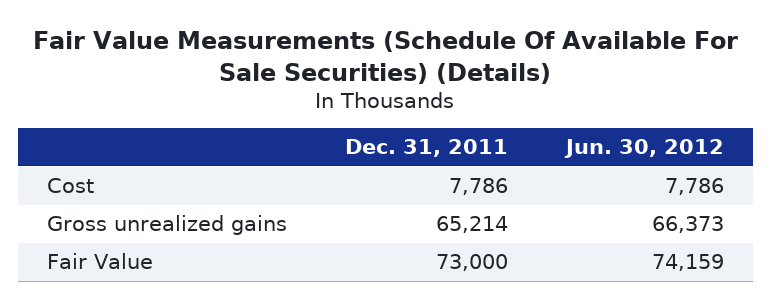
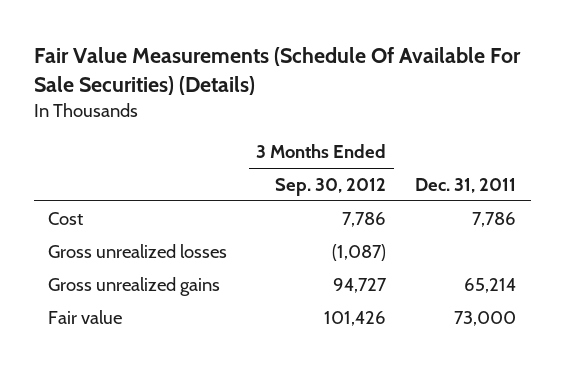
- | Dec. 31, 2011 | Jun. 30, 2012
+ | 3 Months Ended Sep. 30, 2012 | Dec. 31, 2011
+ Gross unrealized losses | (1,087) |
- Fair Value | 73,000 | 74,159
+ Fair value | 101,426 | 73,000

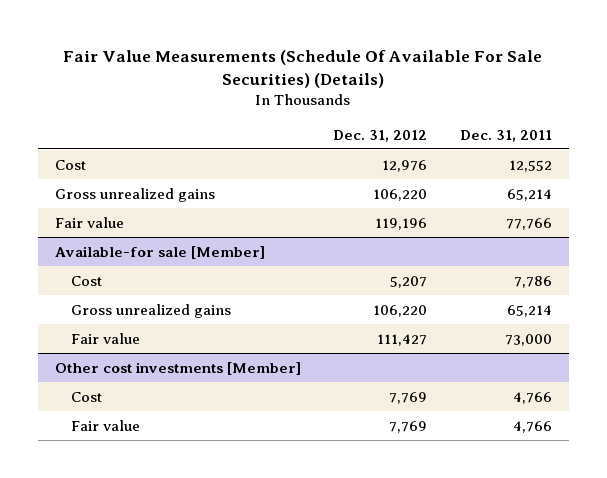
- | 3 Months Ended Sep. 30, 2012 | Dec. 31, 2011
+ | Dec. 31, 2012 | Dec. 31, 2011
+ Cost | 12,976 | 12,552
+ Gross unrealized gains | 106,220 | 65,214
+ Fair value | 119,196 | 77,766
+ Available-for sale [Member]
- Gross unrealized losses | (1,087) |
+ Other cost investments [Member]
+ Cost | 7,769 | 4,766
+ Fair value | 7,769 | 4,766

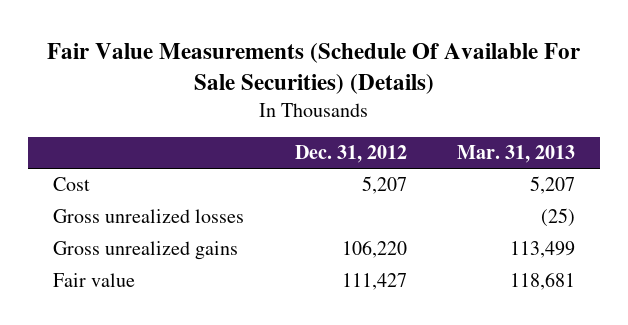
- | Dec. 31, 2012 | Dec. 31, 2011
+ | Dec. 31, 2012 | Mar. 31, 2013
- Cost | 12,976 | 12,552
- Gross unrealized gains | 106,220 | 65,214
- Fair value | 119,196 | 77,766
- Available-for sale [Member]
+ Gross unrealized losses | | (25)
- Other cost investments [Member]
- Cost | 7,769 | 4,766
- Fair value | 7,769 | 4,766

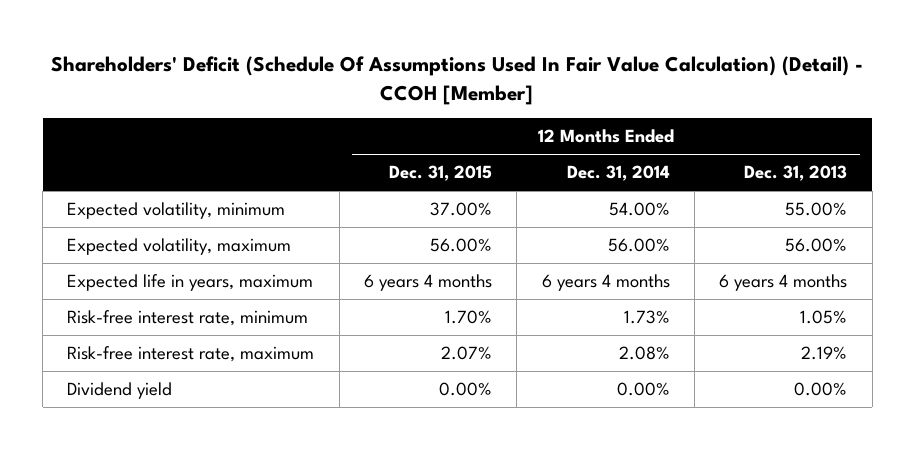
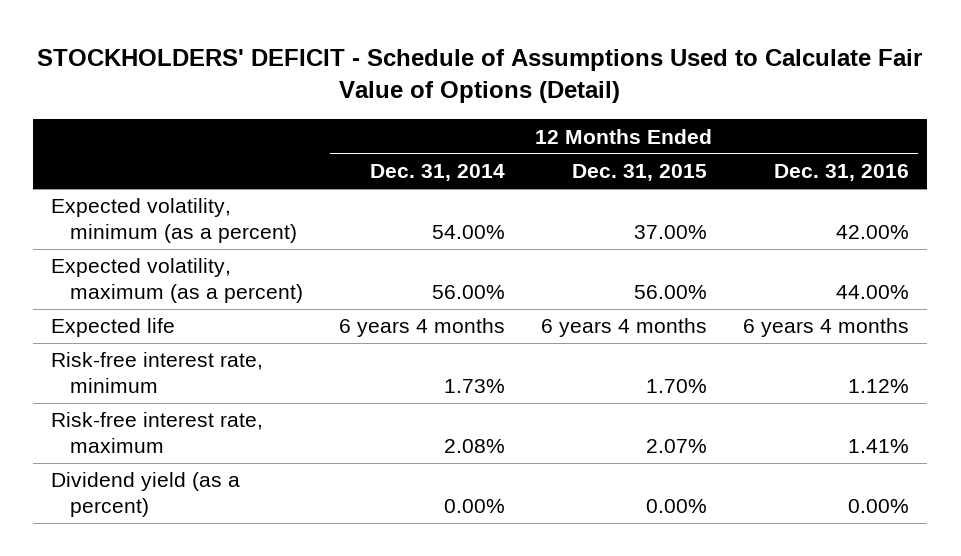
- Shareholders' Deficit (Schedule Of Assumptions Used In Fair Value Calculation) (Detail) - CCOH [Member]
+ STOCKHOLDERS' DEFICIT - Schedule of Assumptions Used to Calculate Fair Value of Options (Detail)
- | 12 Months Ended Dec. 31, 2015 | 12 Months Ended Dec. 31, 2014 | 12 Months Ended Dec. 31, 2013
+ | 12 Months Ended Dec. 31, 2014 | 12 Months Ended Dec. 31, 2015 | 12 Months Ended Dec. 31, 2016
- Expected volatility, minimum | 37.00% | 54.00% | 55.00%
- Expected volatility, maximum | 56.00% | 56.00% | 56.00%
- Expected life in years, maximum | 6 years 4 months | 6 years 4 months | 6 years 4 months
+ Expected volatility, minimum (as a percent) | 54.00% | 37.00% | 42.00%
+ Expected volatility, maximum (as a percent) | 56.00% | 56.00% | 44.00%
+ Expected life | 6 years 4 months | 6 years 4 months | 6 years 4 months
- Dividend yield | 0.00% | 0.00% | 0.00%
+ Dividend yield (as a percent) | 0.00% | 0.00% | 0.00%

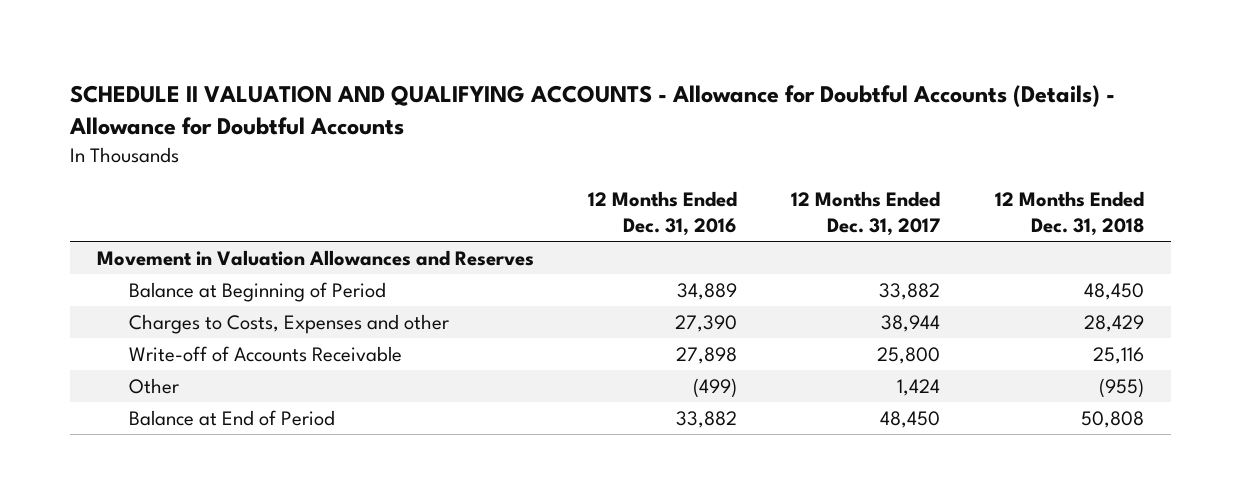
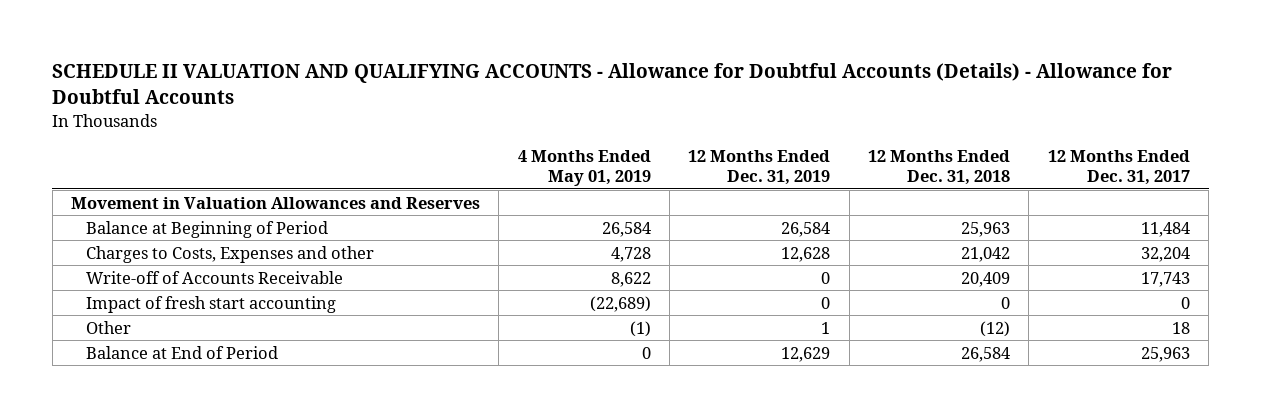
- | 12 Months Ended Dec. 31, 2016 | 12 Months Ended Dec. 31, 2017 | 12 Months Ended Dec. 31, 2018
+ | 4 Months Ended May 01, 2019 | 12 Months Ended Dec. 31, 2019 | 12 Months Ended Dec. 31, 2018 | 12 Months Ended Dec. 31, 2017
- Balance at Beginning of Period | 34,889 | 33,882 | 48,450
- Charges to Costs, Expenses and other | 27,390 | 38,944 | 28,429
- Write-off of Accounts Receivable | 27,898 | 25,800 | 25,116
- Other | (499) | 1,424 | (955)
- Balance at End of Period | 33,882 | 48,450 | 50,808
+ Balance at Beginning of Period | 26,584 | 26,584 | 25,963 | 11,484
+ Charges to Costs, Expenses and other | 4,728 | 12,628 | 21,042 | 32,204
+ Write-off of Accounts Receivable | 8,622 | 0 | 20,409 | 17,743
+ Impact of fresh start accounting | (22,689) | 0 | 0 | 0
+ Other | (1) | 1 | (12) | 18
+ Balance at End of Period | 0 | 12,629 | 26,584 | 25,963

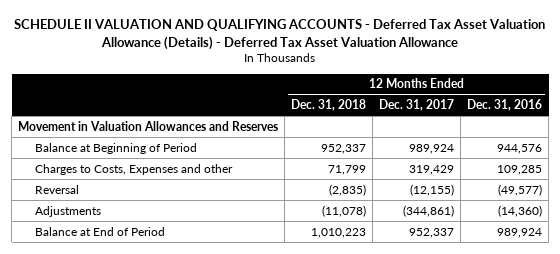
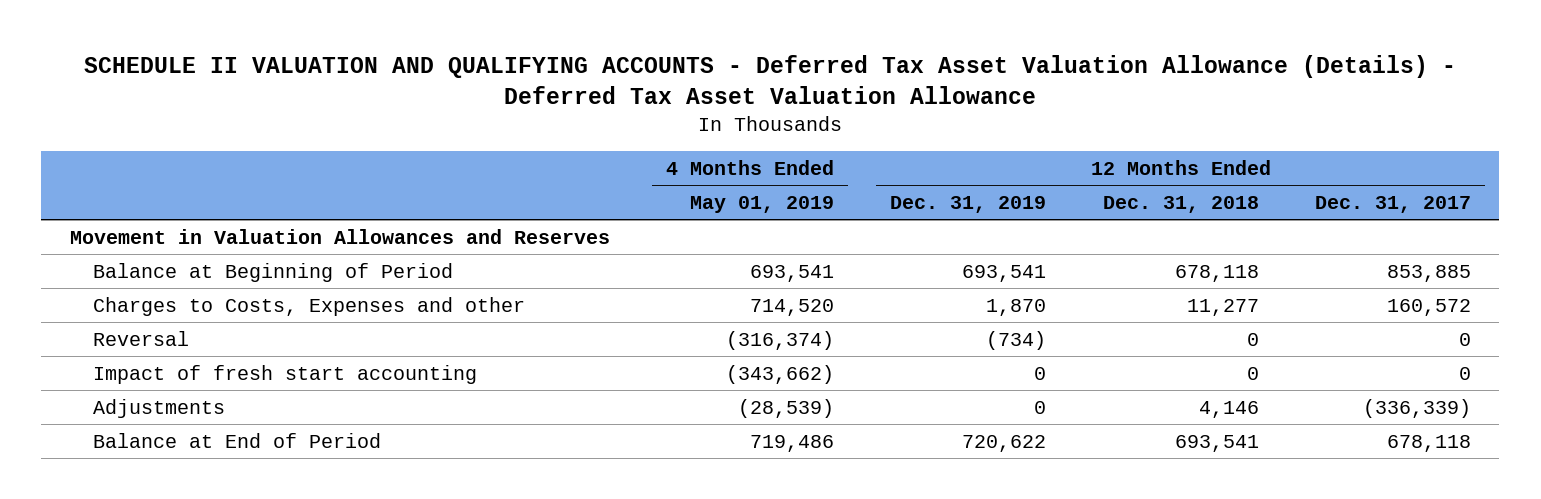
- | 12 Months Ended Dec. 31, 2018 | 12 Months Ended Dec. 31, 2017 | 12 Months Ended Dec. 31, 2016
+ | 4 Months Ended May 01, 2019 | 12 Months Ended Dec. 31, 2019 | 12 Months Ended Dec. 31, 2018 | 12 Months Ended Dec. 31, 2017
- Balance at Beginning of Period | 952,337 | 989,924 | 944,576
- Charges to Costs, Expenses and other | 71,799 | 319,429 | 109,285
- Reversal | (2,835) | (12,155) | (49,577)
- Adjustments | (11,078) | (344,861) | (14,360)
- Balance at End of Period | 1,010,223 | 952,337 | 989,924
+ Balance at Beginning of Period | 693,541 | 693,541 | 678,118 | 853,885
+ Charges to Costs, Expenses and other | 714,520 | 1,870 | 11,277 | 160,572
+ Reversal | (316,374) | (734) | 0 | 0
+ Impact of fresh start accounting | (343,662) | 0 | 0 | 0
+ Adjustments | (28,539) | 0 | 4,146 | (336,339)
+ Balance at End of Period | 719,486 | 720,622 | 693,541 | 678,118

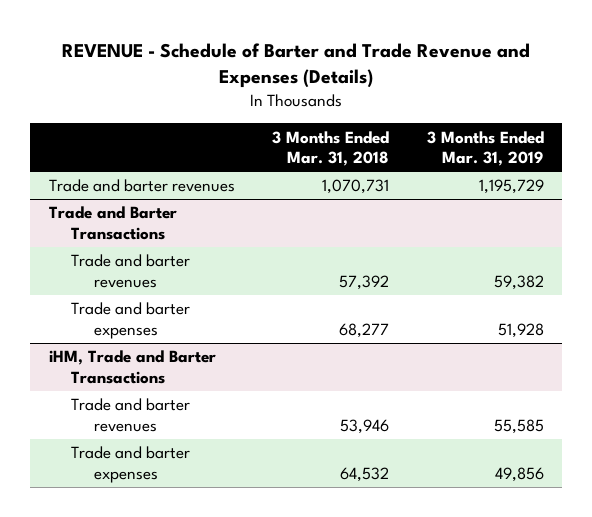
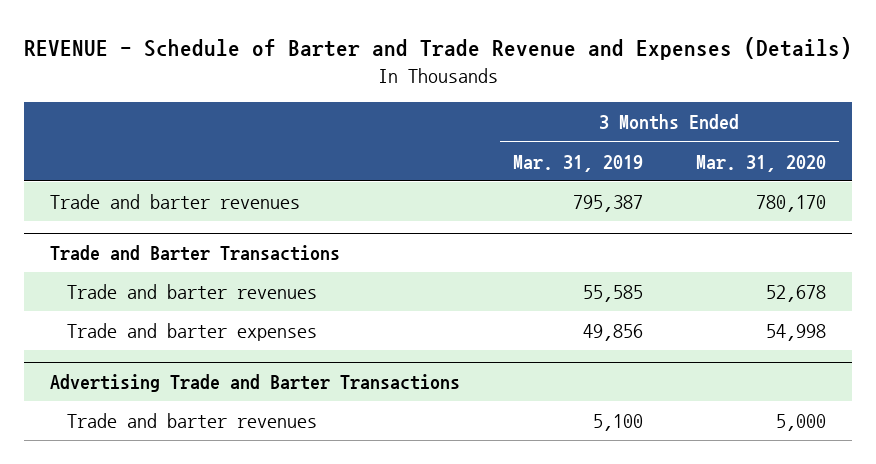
- | 3 Months Ended Mar. 31, 2018 | 3 Months Ended Mar. 31, 2019
+ | 3 Months Ended Mar. 31, 2019 | 3 Months Ended Mar. 31, 2020
- Trade and barter revenues | 1,070,731 | 1,195,729
+ Trade and barter revenues | 795,387 | 780,170
@ Trade and Barter Transactions
- Trade and barter revenues | 57,392 | 59,382
- Trade and barter expenses | 68,277 | 51,928
- iHM, Trade and Barter Transactions
+ Advertising Trade and Barter Transactions
+ Trade and barter revenues | 5,100 | 5,000

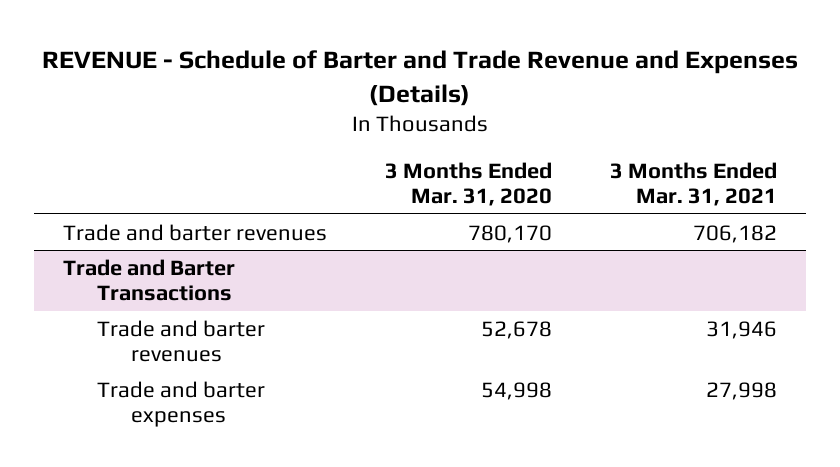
- | 3 Months Ended Mar. 31, 2019 | 3 Months Ended Mar. 31, 2020
+ | 3 Months Ended Mar. 31, 2020 | 3 Months Ended Mar. 31, 2021
- Advertising Trade and Barter Transactions
- Trade and barter revenues | 5,100 | 5,000

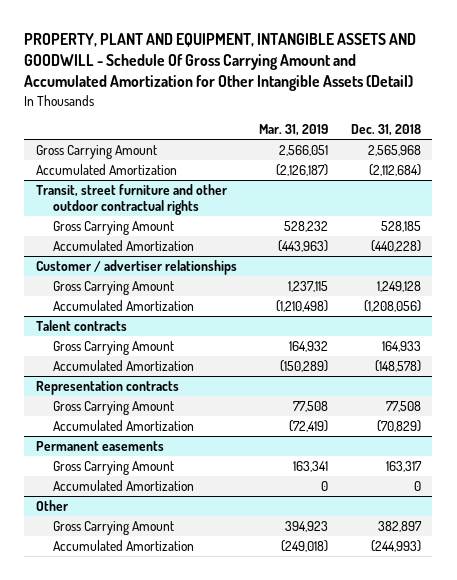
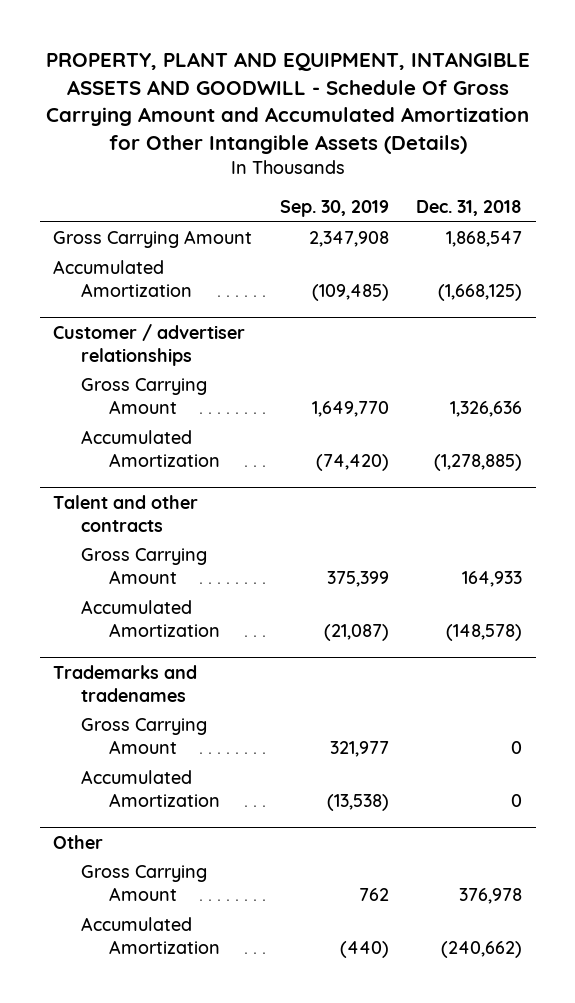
- PROPERTY, PLANT AND EQUIPMENT, INTANGIBLE ASSETS AND GOODWILL - Schedule Of Gross Carrying Amount and Accumulated Amortization for Other Intangible Assets (Detail)
+ PROPERTY, PLANT AND EQUIPMENT, INTANGIBLE ASSETS AND GOODWILL - Schedule Of Gross Carrying Amount and Accumulated Amortization for Other Intangible Assets (Details)
- | Mar. 31, 2019 | Dec. 31, 2018
+ | Sep. 30, 2019 | Dec. 31, 2018
- Gross Carrying Amount | 2,566,051 | 2,565,968
- Accumulated Amortization | (2,126,187) | (2,112,684)
- Transit, street furniture and other outdoor contractual rights
- Gross Carrying Amount | 528,232 | 528,185
- Accumulated Amortization | (443,963) | (440,228)
+ Gross Carrying Amount | 2,347,908 | 1,868,547
+ Accumulated Amortization | (109,485) | (1,668,125)
@ Customer / advertiser relationships
- Gross Carrying Amount | 1,237,115 | 1,249,128
- Accumulated Amortization | (1,210,498) | (1,208,056)
- Talent contracts
@ Customer / advertiser relationships
+ Gross Carrying Amount | 1,649,770 | 1,326,636
+ Accumulated Amortization | (74,420) | (1,278,885)
+ Talent and other contracts
- Representation contracts
- Gross Carrying Amount | 77,508 | 77,508
- Accumulated Amortization | (72,419) | (70,829)
- Permanent easements
- Gross Carrying Amount | 163,341 | 163,317
+ Trademarks and tradenames
+ Gross Carrying Amount | 321,977 | 0
@ Other
- Gross Carrying Amount | 394,923 | 382,897
- Accumulated Amortization | (249,018) | (244,993)
+ Gross Carrying Amount | 762 | 376,978
+ Accumulated Amortization | (440) | (240,662)

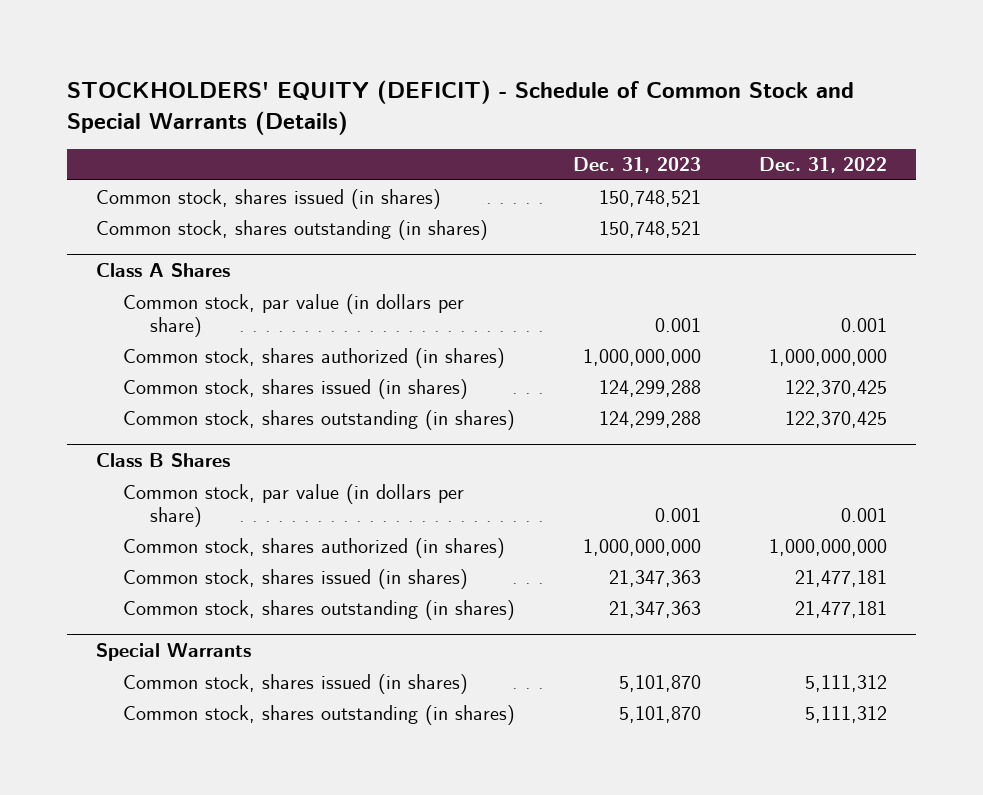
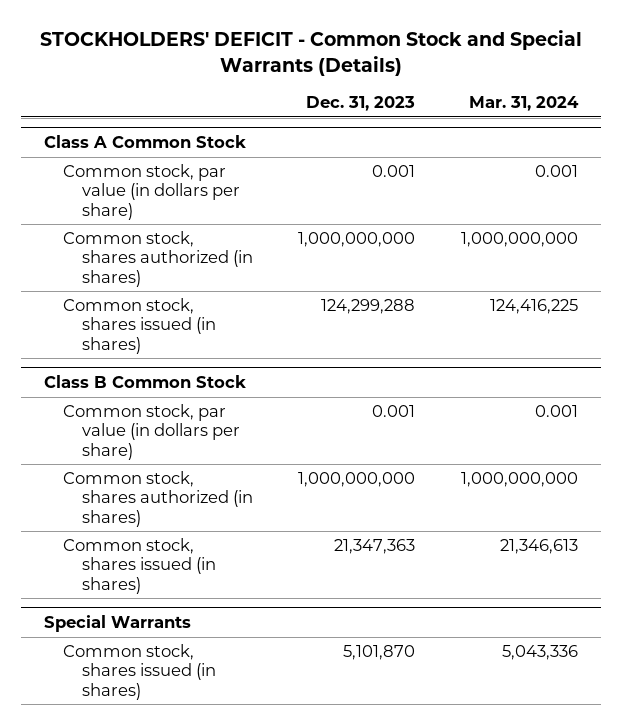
- STOCKHOLDERS' EQUITY (DEFICIT) - Schedule of Common Stock and Special Warrants (Details)
+ STOCKHOLDERS' DEFICIT - Common Stock and Special Warrants (Details)
- | Dec. 31, 2023 | Dec. 31, 2022
+ | Dec. 31, 2023 | Mar. 31, 2024
- Common stock, shares issued (in shares) | 150,748,521 |
- Common stock, shares outstanding (in shares) | 150,748,521 |
- Class A Shares
+ Class A Common Stock
- Common stock, shares outstanding (in shares) | 124,299,288 | 122,370,425
- Class B Shares
+ Class B Common Stock
- Common stock, shares outstanding (in shares) | 21,347,363 | 21,477,181
@ Special Warrants
- Common stock, shares outstanding (in shares) | 5,101,870 | 5,111,312

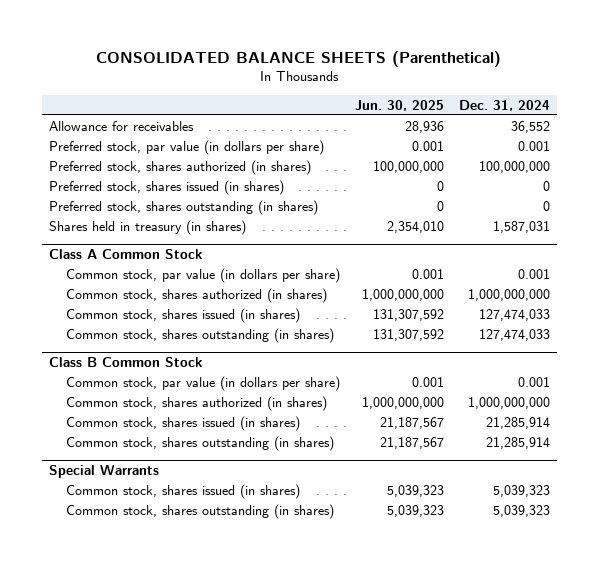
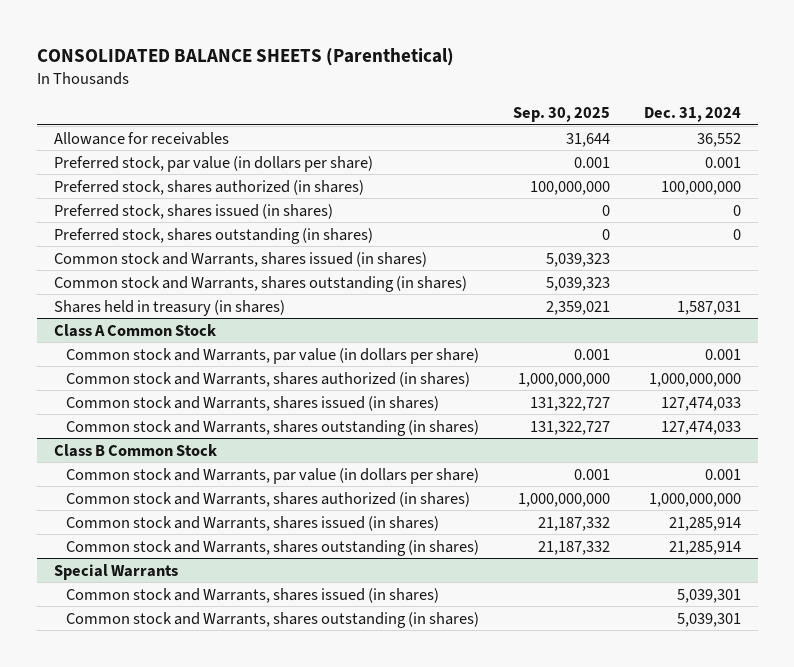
- | Jun. 30, 2025 | Dec. 31, 2024
+ | Sep. 30, 2025 | Dec. 31, 2024
+ Common stock and Warrants, shares issued (in shares) | 5,039,323 |
+ Common stock and Warrants, shares outstanding (in shares) | 5,039,323 |
@ Class A Common Stock
- Common stock, par value (in dollars per share) | 0.001 | 0.001
- Common stock, shares authorized (in shares) | 1,000,000,000 | 1,000,000,000
- Common stock, shares issued (in shares) | 131,307,592 | 127,474,033
- Common stock, shares outstanding (in shares) | 131,307,592 | 127,474,033
+ Common stock and Warrants, par value (in dollars per share) | 0.001 | 0.001
+ Common stock and Warrants, shares authorized (in shares) | 1,000,000,000 | 1,000,000,000
+ Common stock and Warrants, shares issued (in shares) | 131,322,727 | 127,474,033
+ Common stock and Warrants, shares outstanding (in shares) | 131,322,727 | 127,474,033
@ Class B Common Stock
- Common stock, par value (in dollars per share) | 0.001 | 0.001
- Common stock, shares authorized (in shares) | 1,000,000,000 | 1,000,000,000
- Common stock, shares issued (in shares) | 21,187,567 | 21,285,914
- Common stock, shares outstanding (in shares) | 21,187,567 | 21,285,914
+ Common stock and Warrants, par value (in dollars per share) | 0.001 | 0.001
+ Common stock and Warrants, shares authorized (in shares) | 1,000,000,000 | 1,000,000,000
+ Common stock and Warrants, shares issued (in shares) | 21,187,332 | 21,285,914
+ Common stock and Warrants, shares outstanding (in shares) | 21,187,332 | 21,285,914
@ Special Warrants
- Common stock, shares issued (in shares) | 5,039,323 | 5,039,323
- Common stock, shares outstanding (in shares) | 5,039,323 | 5,039,323
+ Common stock and Warrants, shares issued (in shares) | | 5,039,301
+ Common stock and Warrants, shares outstanding (in shares) | | 5,039,301

